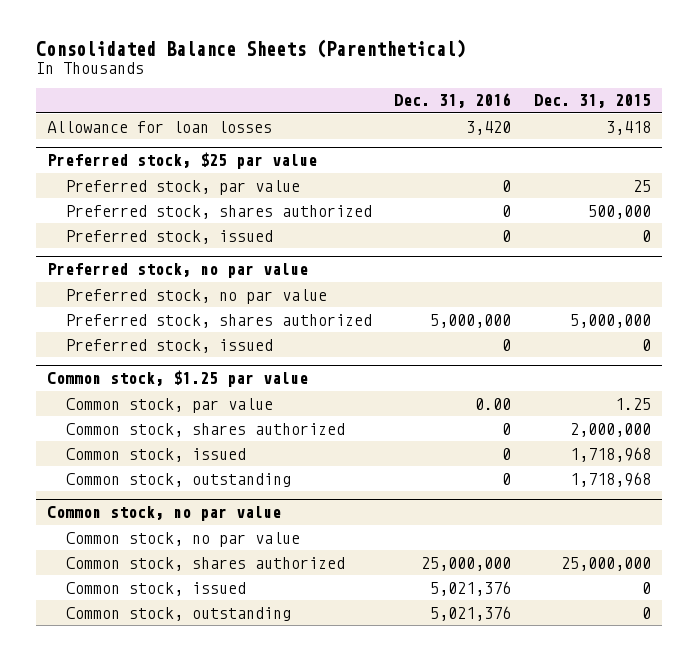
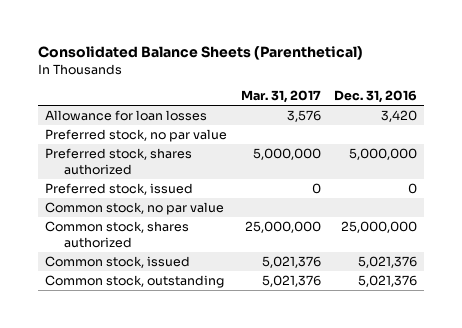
- | Dec. 31, 2016 | Dec. 31, 2015
+ | Mar. 31, 2017 | Dec. 31, 2016
- Preferred stock, $25 par value
- Preferred stock, par value | 0 | 25
- Preferred stock, shares authorized | 0 | 500,000
- Preferred stock, issued | 0 | 0
- Preferred stock, no par value
- Common stock, $1.25 par value
- Common stock, par value | 0.00 | 1.25
- Common stock, shares authorized | 0 | 2,000,000
- Common stock, issued | 0 | 1,718,968
- Common stock, outstanding | 0 | 1,718,968
- Common stock, no par value

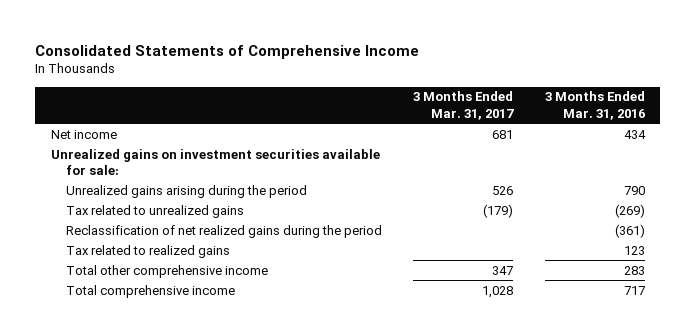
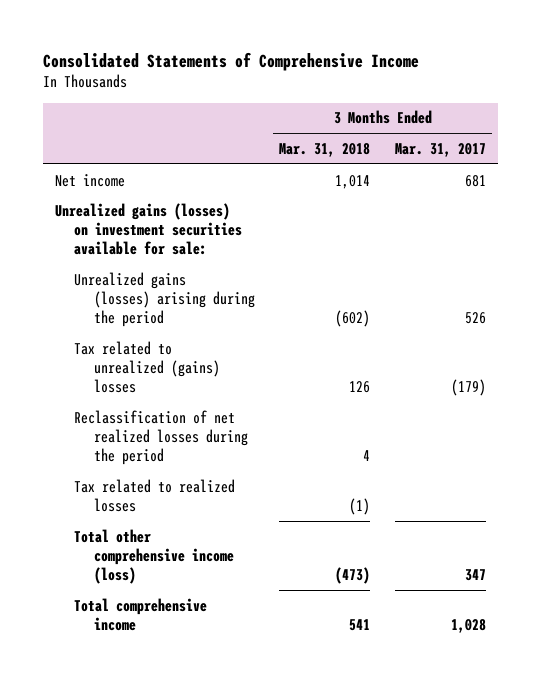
- | 3 Months Ended Mar. 31, 2017 | 3 Months Ended Mar. 31, 2016
+ | 3 Months Ended Mar. 31, 2018 | 3 Months Ended Mar. 31, 2017
- Unrealized gains on investment securities available for sale:
- Unrealized gains arising during the period | 526 | 790
- Tax related to unrealized gains | (179) | (269)
- Reclassification of net realized gains during the period | | (361)
- Tax related to realized gains | | 123
- Total other comprehensive income | 347 | 283
+ Unrealized gains (losses) on investment securities available for sale:
+ Unrealized gains (losses) arising during the period | (602) | 526
+ Tax related to unrealized (gains) losses | 126 | (179)
+ Reclassification of net realized losses during the period | 4 |
+ Tax related to realized losses | (1) |
+ Total other comprehensive income (loss) | (473) | 347

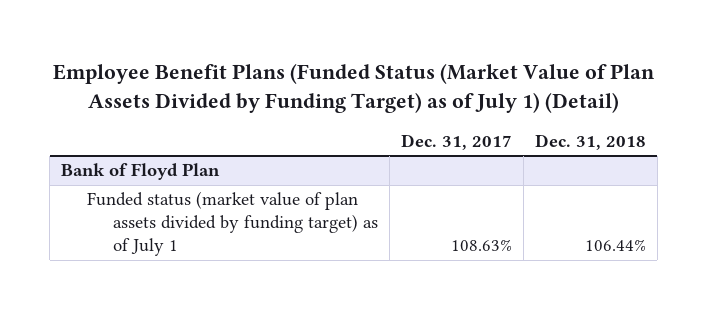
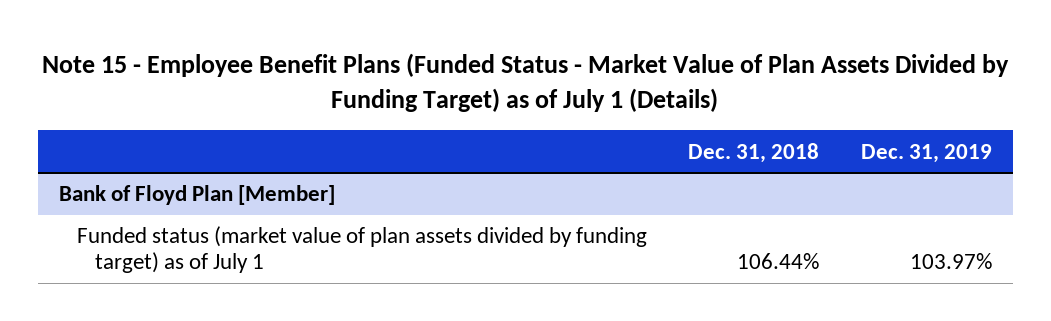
- Employee Benefit Plans (Funded Status (Market Value of Plan Assets Divided by Funding Target) as of July 1) (Detail)
+ Note 15 - Employee Benefit Plans (Funded Status - Market Value of Plan Assets Divided by Funding Target) as of July 1 (Details)
- | Dec. 31, 2017 | Dec. 31, 2018
+ | Dec. 31, 2018 | Dec. 31, 2019
- Bank of Floyd Plan
+ Bank of Floyd Plan [Member]

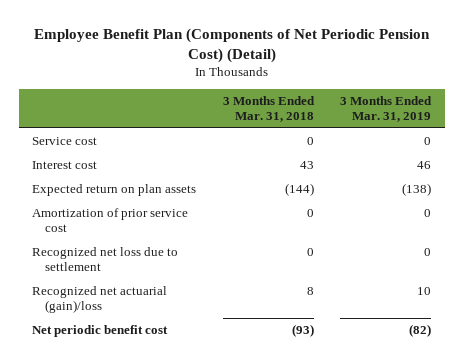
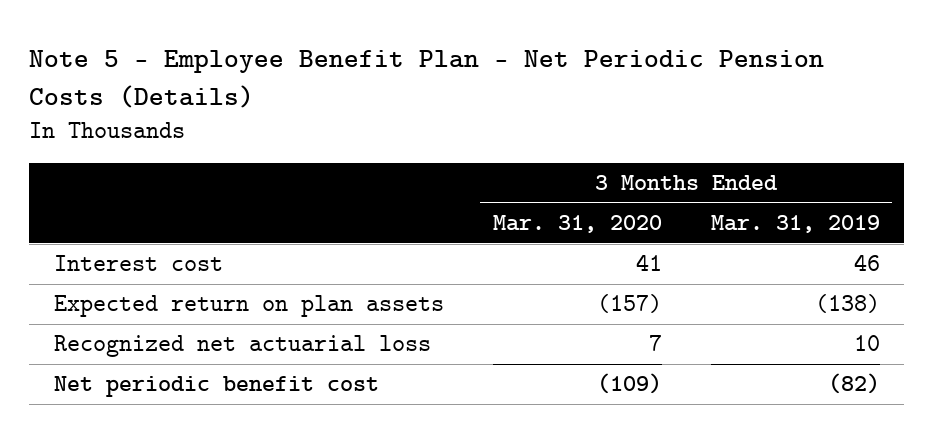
- Employee Benefit Plan (Components of Net Periodic Pension Cost) (Detail)
+ Note 5 - Employee Benefit Plan - Net Periodic Pension Costs (Details)
- | 3 Months Ended Mar. 31, 2018 | 3 Months Ended Mar. 31, 2019
+ | 3 Months Ended Mar. 31, 2020 | 3 Months Ended Mar. 31, 2019
- Service cost | 0 | 0
- Amortization of prior service cost | 0 | 0
- Recognized net loss due to settlement | 0 | 0
- Recognized net actuarial (gain)/loss | 8 | 10
+ Recognized net actuarial loss | 7 | 10

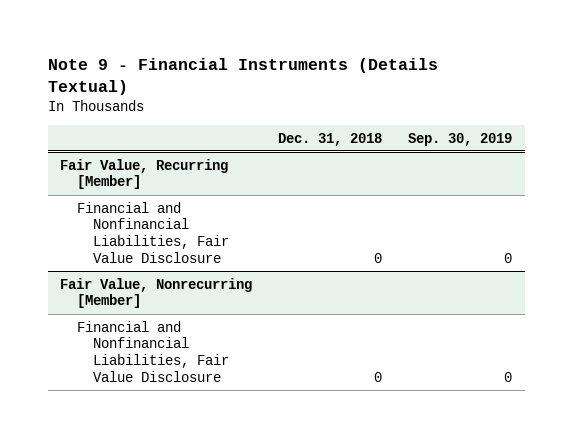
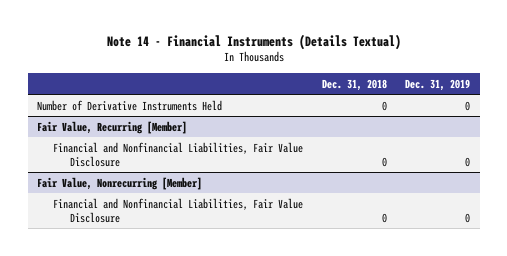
- Note 9 - Financial Instruments (Details Textual)
+ Note 14 - Financial Instruments (Details Textual)
- | Dec. 31, 2018 | Sep. 30, 2019
+ | Dec. 31, 2018 | Dec. 31, 2019
+ Number of Derivative Instruments Held | 0 | 0

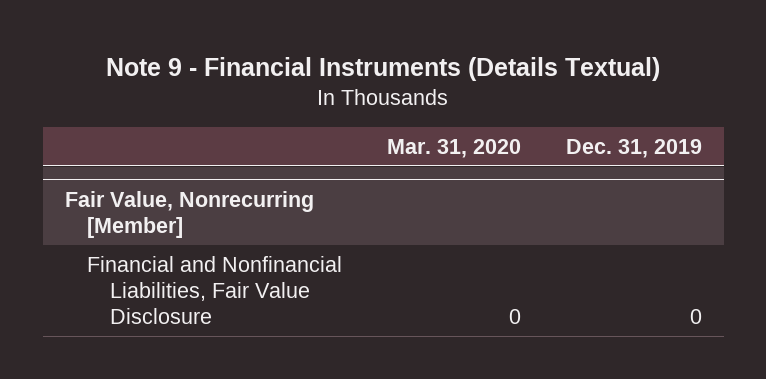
- Note 14 - Financial Instruments (Details Textual)
+ Note 9 - Financial Instruments (Details Textual)
- | Dec. 31, 2018 | Dec. 31, 2019
+ | Mar. 31, 2020 | Dec. 31, 2019
- Number of Derivative Instruments Held | 0 | 0
- Fair Value, Recurring [Member]
- Financial and Nonfinancial Liabilities, Fair Value Disclosure | 0 | 0

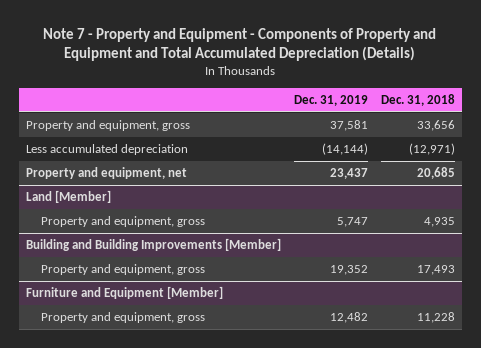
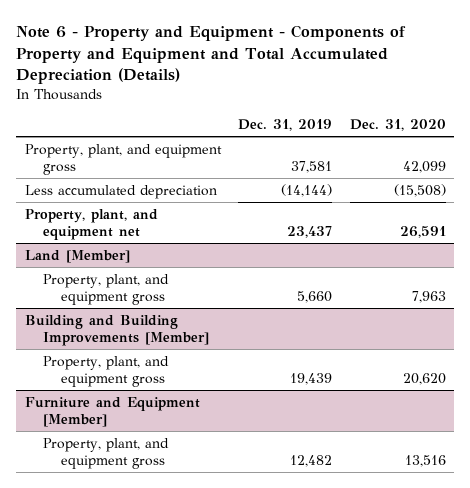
- Note 7 - Property and Equipment - Components of Property and Equipment and Total Accumulated Depreciation (Details)
+ Note 6 - Property and Equipment - Components of Property and Equipment and Total Accumulated Depreciation (Details)
- | Dec. 31, 2019 | Dec. 31, 2018
+ | Dec. 31, 2019 | Dec. 31, 2020
- Property and equipment, gross | 37,581 | 33,656
+ Property, plant, and equipment gross | 37,581 | 42,099
- Property and equipment, net | 23,437 | 20,685
+ Property, plant, and equipment net | 23,437 | 26,591
@ Land [Member]
- Property and equipment, gross | 5,747 | 4,935
+ Property, plant, and equipment gross | 5,660 | 7,963
@ Building and Building Improvements [Member]
- Property and equipment, gross | 19,352 | 17,493
+ Property, plant, and equipment gross | 19,439 | 20,620
@ Furniture and Equipment [Member]
- Property and equipment, gross | 12,482 | 11,228
+ Property, plant, and equipment gross | 12,482 | 13,516

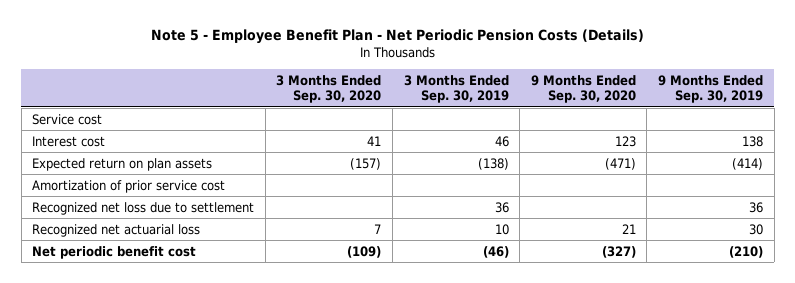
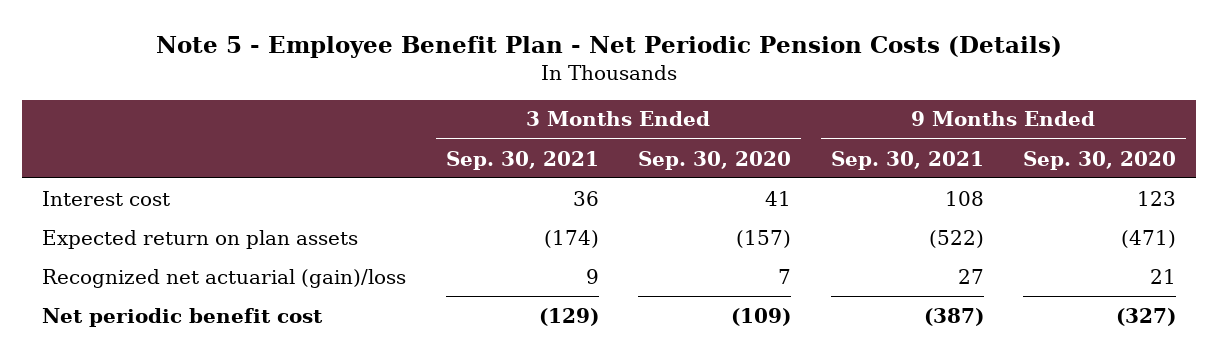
- | 3 Months Ended Sep. 30, 2020 | 3 Months Ended Sep. 30, 2019 | 9 Months Ended Sep. 30, 2020 | 9 Months Ended Sep. 30, 2019
+ | 3 Months Ended Sep. 30, 2021 | 3 Months Ended Sep. 30, 2020 | 9 Months Ended Sep. 30, 2021 | 9 Months Ended Sep. 30, 2020
- Service cost
- Amortization of prior service cost
- Recognized net loss due to settlement | | 36 | | 36
- Recognized net actuarial loss | 7 | 10 | 21 | 30
+ Recognized net actuarial (gain)/loss | 9 | 7 | 27 | 21

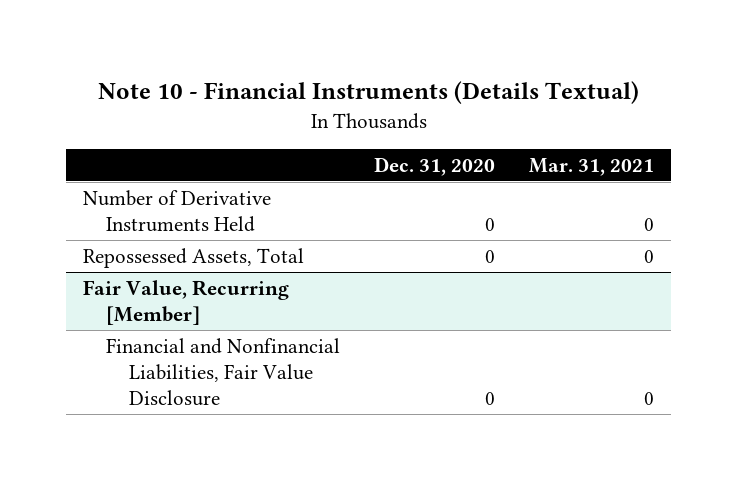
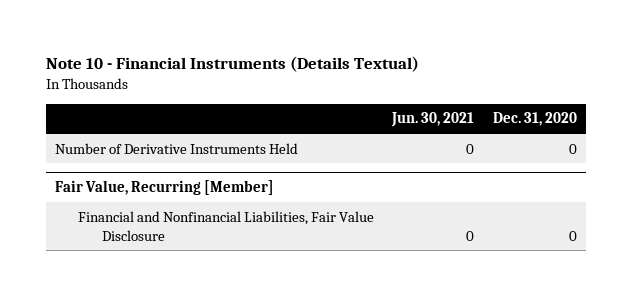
- | Dec. 31, 2020 | Mar. 31, 2021
+ | Jun. 30, 2021 | Dec. 31, 2020
- Repossessed Assets, Total | 0 | 0

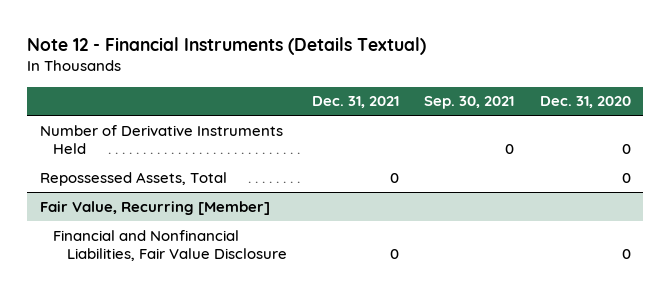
- Note 10 - Financial Instruments (Details Textual)
+ Note 12 - Financial Instruments (Details Textual)
- | Jun. 30, 2021 | Dec. 31, 2020
+ | Dec. 31, 2021 | Sep. 30, 2021 | Dec. 31, 2020
+ Repossessed Assets, Total | 0 | | 0

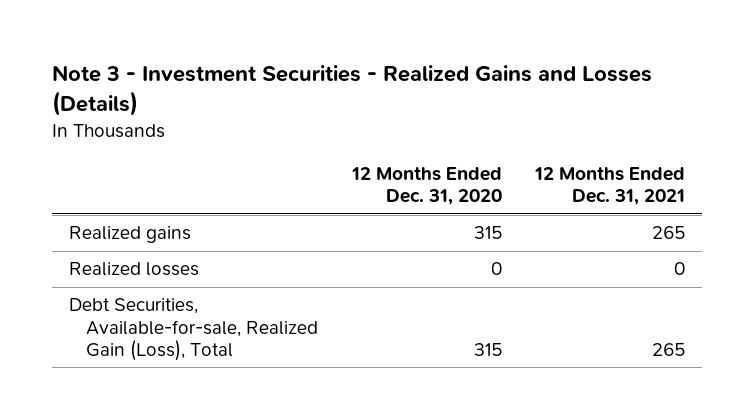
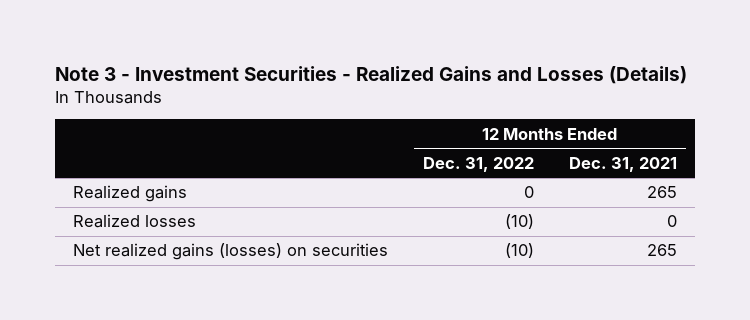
- | 12 Months Ended Dec. 31, 2020 | 12 Months Ended Dec. 31, 2021
+ | 12 Months Ended Dec. 31, 2022 | 12 Months Ended Dec. 31, 2021
- Debt Securities, Available-for-sale, Realized Gain (Loss), Total | 315 | 265
+ Net realized gains (losses) on securities | (10) | 265

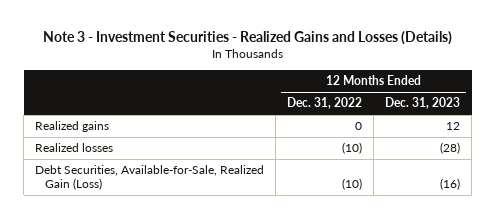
- | 12 Months Ended Dec. 31, 2022 | 12 Months Ended Dec. 31, 2021
+ | 12 Months Ended Dec. 31, 2022 | 12 Months Ended Dec. 31, 2023
- Net realized gains (losses) on securities | (10) | 265
+ Debt Securities, Available-for-Sale, Realized Gain (Loss) | (10) | (16)

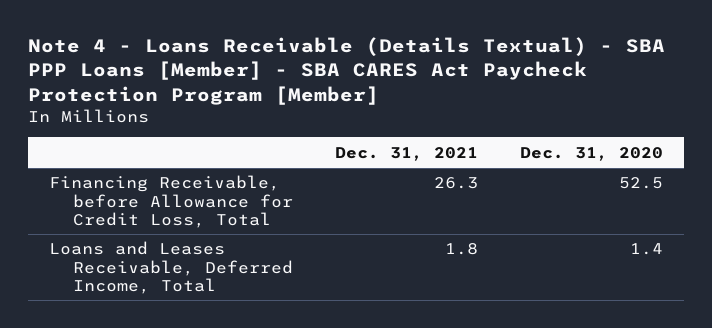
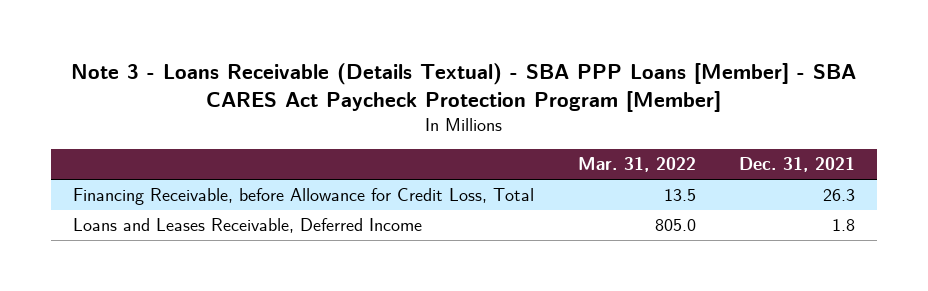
- Note 4 - Loans Receivable (Details Textual) - SBA PPP Loans [Member] - SBA CARES Act Paycheck Protection Program [Member]
+ Note 3 - Loans Receivable (Details Textual) - SBA PPP Loans [Member] - SBA CARES Act Paycheck Protection Program [Member]
- | Dec. 31, 2021 | Dec. 31, 2020
+ | Mar. 31, 2022 | Dec. 31, 2021
- Loans and Leases Receivable, Deferred Income, Total | 1.8 | 1.4
+ Loans and Leases Receivable, Deferred Income | 805.0 | 1.8

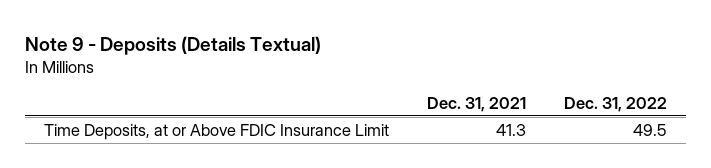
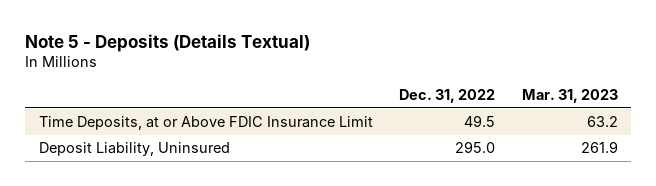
- Note 9 - Deposits (Details Textual)
+ Note 5 - Deposits (Details Textual)
- | Dec. 31, 2021 | Dec. 31, 2022
+ | Dec. 31, 2022 | Mar. 31, 2023
+ Deposit Liability, Uninsured | 295.0 | 261.9

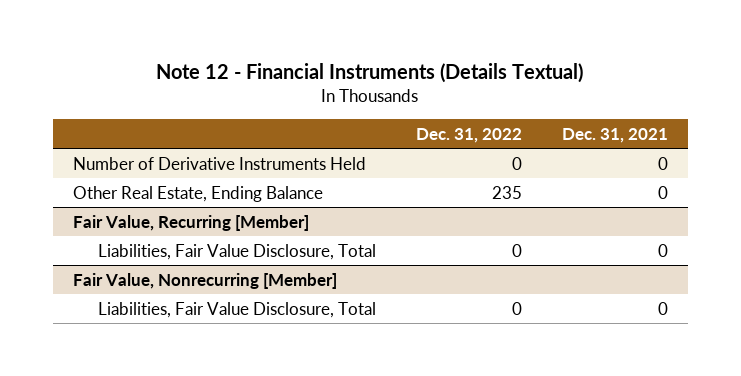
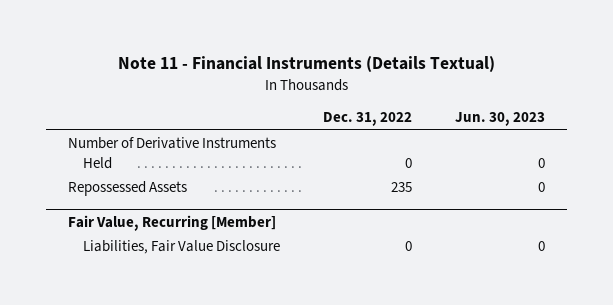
- Note 12 - Financial Instruments (Details Textual)
+ Note 11 - Financial Instruments (Details Textual)
- | Dec. 31, 2022 | Dec. 31, 2021
+ | Dec. 31, 2022 | Jun. 30, 2023
- Other Real Estate, Ending Balance | 235 | 0
+ Repossessed Assets | 235 | 0
@ Fair Value, Recurring [Member]
- Liabilities, Fair Value Disclosure, Total | 0 | 0
- Fair Value, Nonrecurring [Member]
- Liabilities, Fair Value Disclosure, Total | 0 | 0
@ Fair Value, Recurring [Member]
+ Liabilities, Fair Value Disclosure | 0 | 0

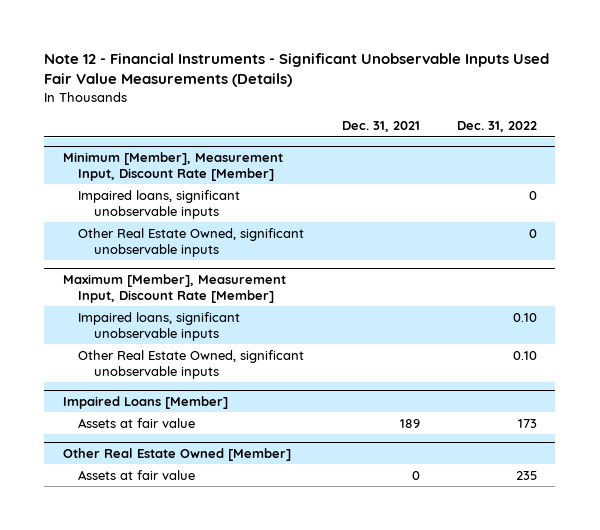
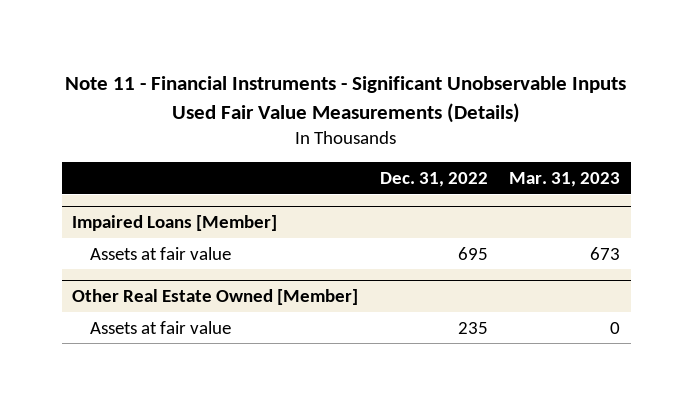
- Note 12 - Financial Instruments - Significant Unobservable Inputs Used Fair Value Measurements (Details)
+ Note 11 - Financial Instruments - Significant Unobservable Inputs Used Fair Value Measurements (Details)
- | Dec. 31, 2021 | Dec. 31, 2022
+ | Dec. 31, 2022 | Mar. 31, 2023
- Minimum [Member], Measurement Input, Discount Rate [Member]
- Impaired loans, significant unobservable inputs | | 0
- Other Real Estate Owned, significant unobservable inputs | | 0
- Maximum [Member], Measurement Input, Discount Rate [Member]
- Impaired loans, significant unobservable inputs | | 0.10
- Other Real Estate Owned, significant unobservable inputs | | 0.10
@ Impaired Loans [Member]
- Assets at fair value | 189 | 173
+ Assets at fair value | 695 | 673

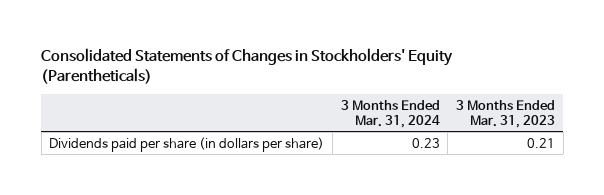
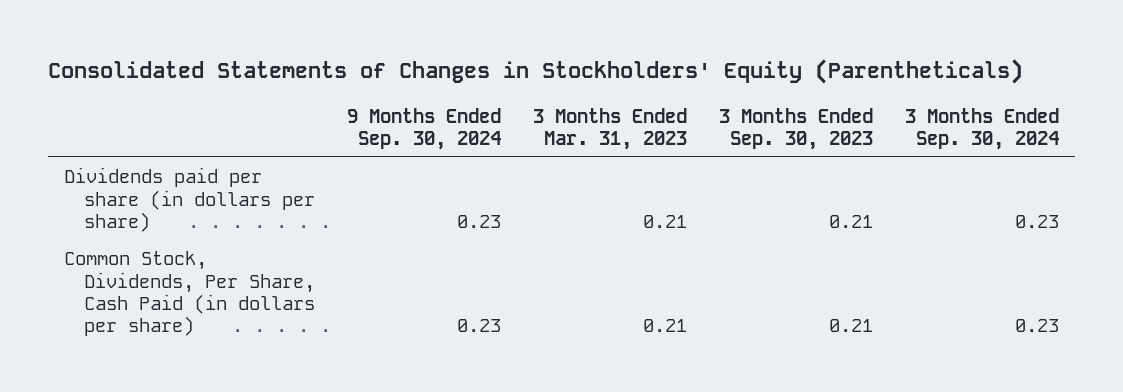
- | 3 Months Ended Mar. 31, 2024 | 3 Months Ended Mar. 31, 2023
+ | 9 Months Ended Sep. 30, 2024 | 3 Months Ended Mar. 31, 2023 | 3 Months Ended Sep. 30, 2023 | 3 Months Ended Sep. 30, 2024
+ Common Stock, Dividends, Per Share, Cash Paid (in dollars per share) | 0.23 | 0.21 | 0.21 | 0.23

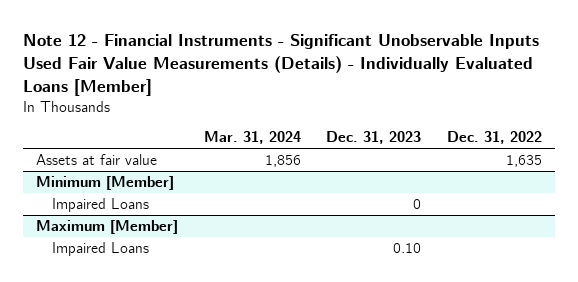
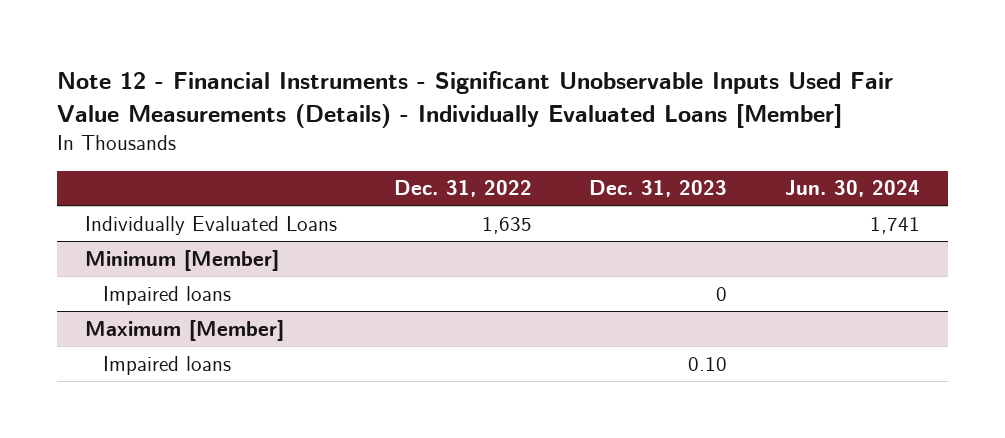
- | Mar. 31, 2024 | Dec. 31, 2023 | Dec. 31, 2022
+ | Dec. 31, 2022 | Dec. 31, 2023 | Jun. 30, 2024
- Assets at fair value | 1,856 | | 1,635
+ Individually Evaluated Loans | 1,635 | | 1,741
@ Minimum [Member]
- Impaired Loans | | 0 |
+ Impaired loans | | 0 |
@ Maximum [Member]
- Impaired Loans | | 0.10 |
+ Impaired loans | | 0.10 |

